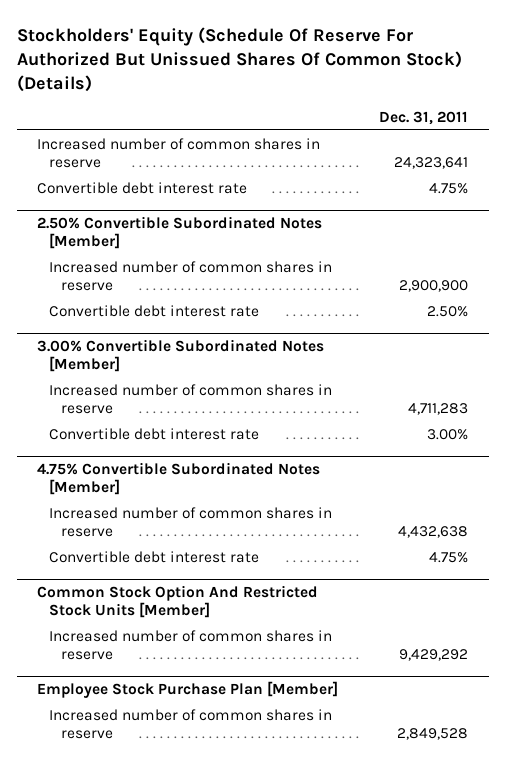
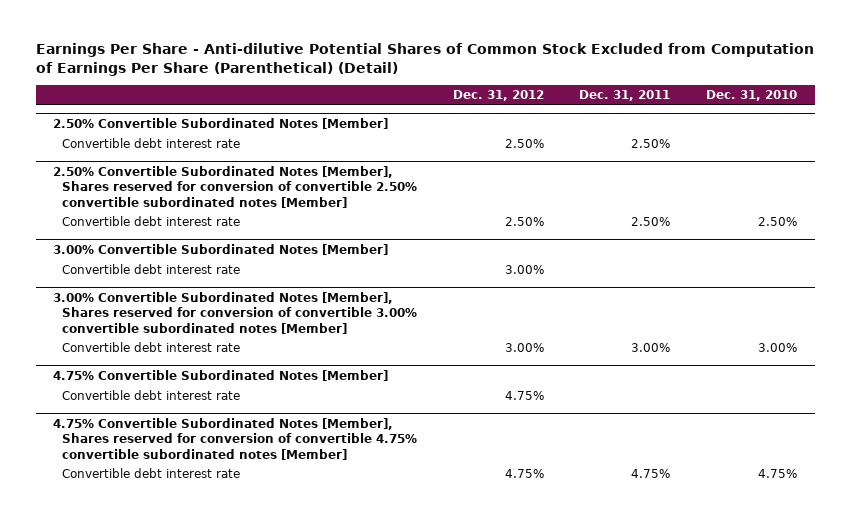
- Stockholders' Equity (Schedule Of Reserve For Authorized But Unissued Shares Of Common Stock) (Details)
+ Earnings Per Share - Anti-dilutive Potential Shares of Common Stock Excluded from Computation of Earnings Per Share (Parenthetical) (Detail)
- | Dec. 31, 2011
+ | Dec. 31, 2012 | Dec. 31, 2011 | Dec. 31, 2010
- Increased number of common shares in reserve | 24,323,641
- Convertible debt interest rate | 4.75%
@ 2.50% Convertible Subordinated Notes [Member]
- Increased number of common shares in reserve | 2,900,900
+ 2.50% Convertible Subordinated Notes [Member], Shares reserved for conversion of convertible 2.50% convertible subordinated notes [Member]
+ Convertible debt interest rate | 2.50% | 2.50% | 2.50%
@ 3.00% Convertible Subordinated Notes [Member]
- Increased number of common shares in reserve | 4,711,283
+ Convertible debt interest rate | 3.00% | |
+ 3.00% Convertible Subordinated Notes [Member], Shares reserved for conversion of convertible 3.00% convertible subordinated notes [Member]
@ 4.75% Convertible Subordinated Notes [Member]
- Increased number of common shares in reserve | 4,432,638
+ Convertible debt interest rate | 4.75% | |
+ 4.75% Convertible Subordinated Notes [Member], Shares reserved for conversion of convertible 4.75% convertible subordinated notes [Member]
- Common Stock Option And Restricted Stock Units [Member]
- Increased number of common shares in reserve | 9,429,292
- Employee Stock Purchase Plan [Member]
- Increased number of common shares in reserve | 2,849,528

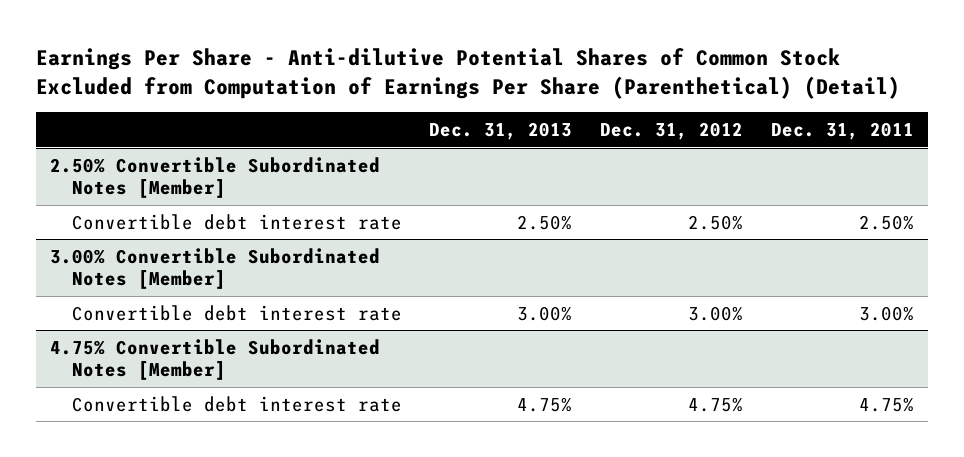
- | Dec. 31, 2012 | Dec. 31, 2011 | Dec. 31, 2010
+ | Dec. 31, 2013 | Dec. 31, 2012 | Dec. 31, 2011
- 2.50% Convertible Subordinated Notes [Member], Shares reserved for conversion of convertible 2.50% convertible subordinated notes [Member]
- Convertible debt interest rate | 2.50% | 2.50% | 2.50%
@ 3.00% Convertible Subordinated Notes [Member]
- Convertible debt interest rate | 3.00% | |
- 3.00% Convertible Subordinated Notes [Member], Shares reserved for conversion of convertible 3.00% convertible subordinated notes [Member]
@ 4.75% Convertible Subordinated Notes [Member]
- Convertible debt interest rate | 4.75% | |
- 4.75% Convertible Subordinated Notes [Member], Shares reserved for conversion of convertible 4.75% convertible subordinated notes [Member]

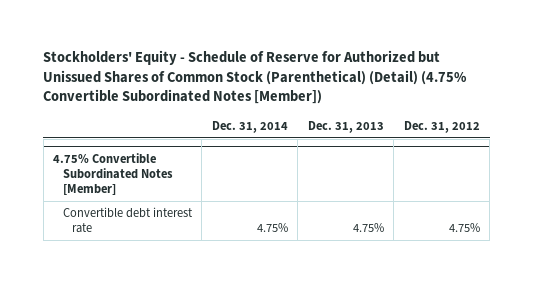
- Earnings Per Share - Anti-dilutive Potential Shares of Common Stock Excluded from Computation of Earnings Per Share (Parenthetical) (Detail)
+ Stockholders' Equity - Schedule of Reserve for Authorized but Unissued Shares of Common Stock (Parenthetical) (Detail) (4.75% Convertible Subordinated Notes [Member])
- | Dec. 31, 2013 | Dec. 31, 2012 | Dec. 31, 2011
+ | Dec. 31, 2014 | Dec. 31, 2013 | Dec. 31, 2012
- 2.50% Convertible Subordinated Notes [Member]
- Convertible debt interest rate | 2.50% | 2.50% | 2.50%
- 3.00% Convertible Subordinated Notes [Member]
- Convertible debt interest rate | 3.00% | 3.00% | 3.00%

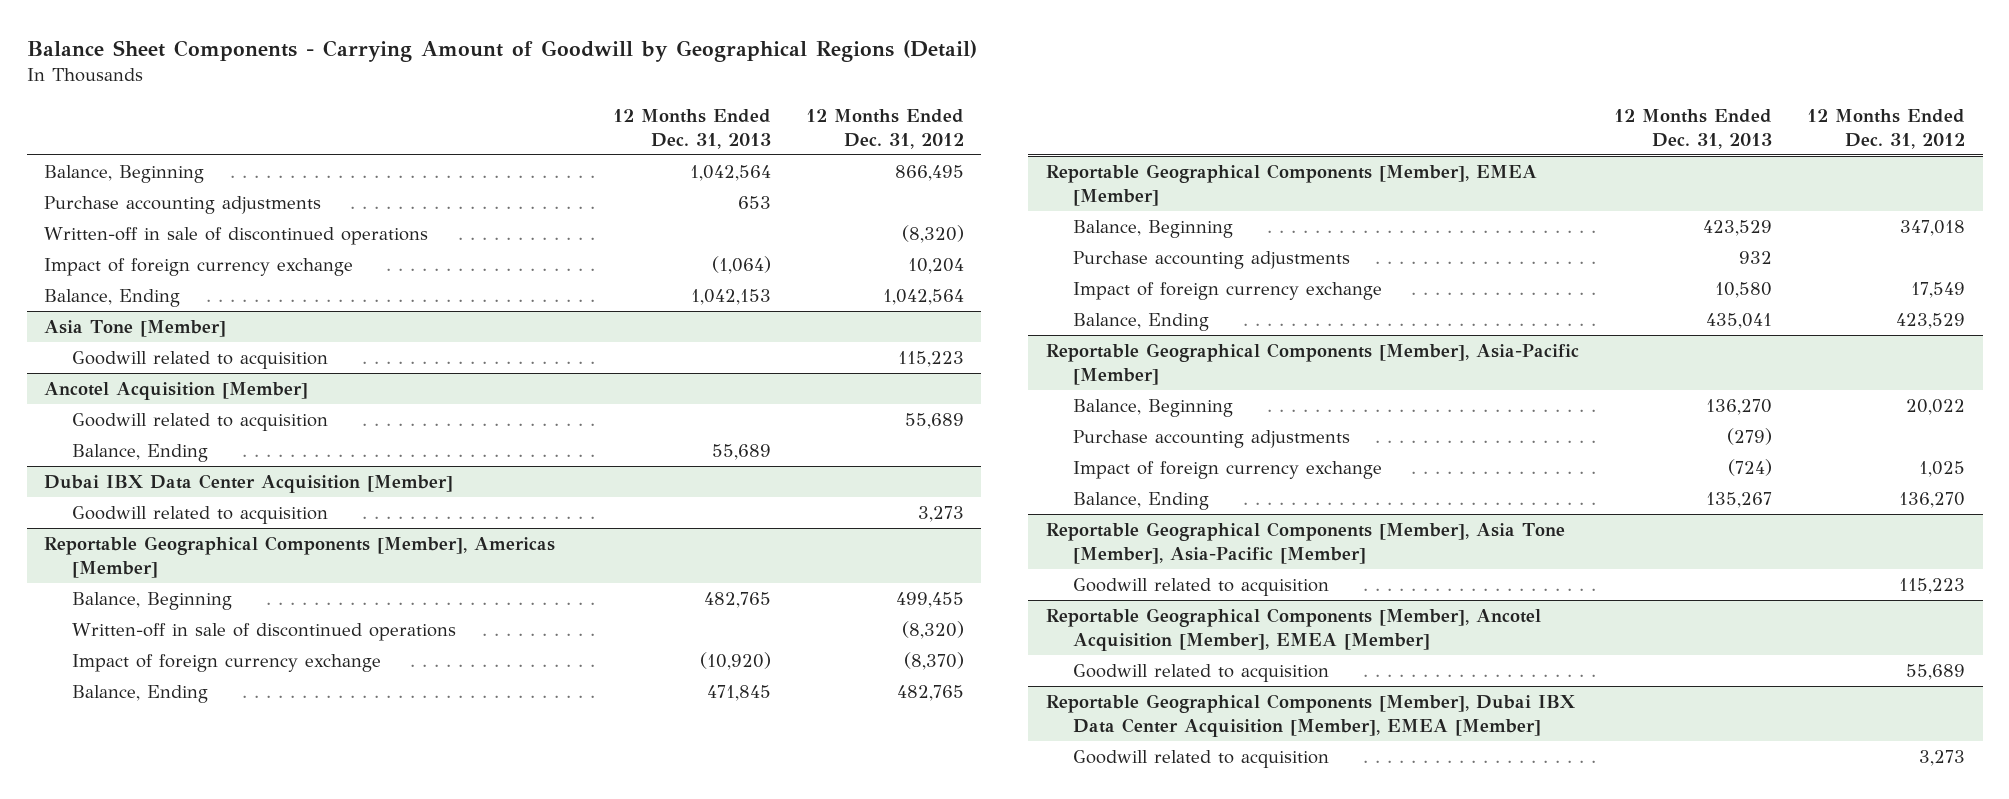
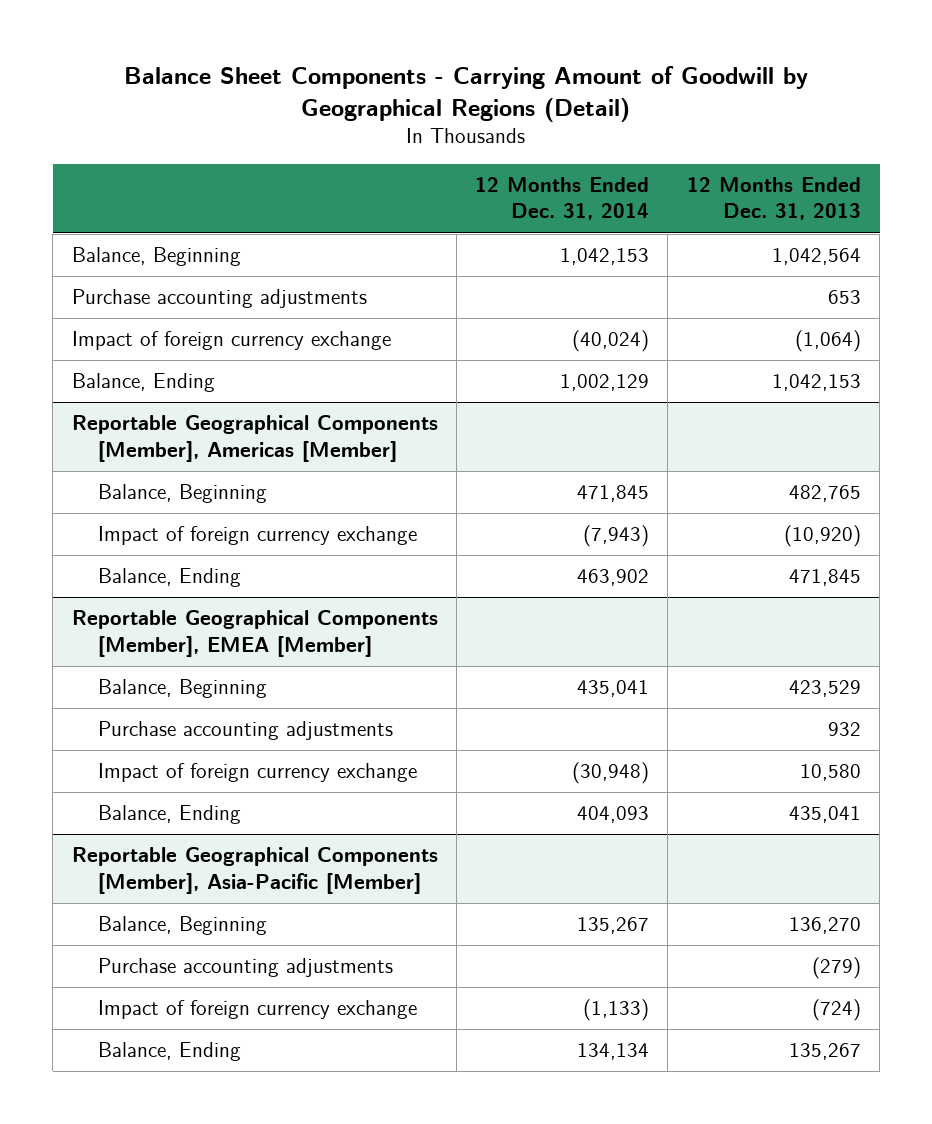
- | 12 Months Ended Dec. 31, 2013 | 12 Months Ended Dec. 31, 2012
+ | 12 Months Ended Dec. 31, 2014 | 12 Months Ended Dec. 31, 2013
- Written-off in sale of discontinued operations | | (8,320)
- Asia Tone [Member]
- Goodwill related to acquisition | | 115,223
- Ancotel Acquisition [Member]
- Goodwill related to acquisition | | 55,689
- Balance, Ending | 55,689 |
- Dubai IBX Data Center Acquisition [Member]
- Goodwill related to acquisition | | 3,273
@ Reportable Geographical Components [Member], Americas [Member]
- Written-off in sale of discontinued operations | | (8,320)
- Reportable Geographical Components [Member], Asia Tone [Member], Asia-Pacific [Member]
- Goodwill related to acquisition | | 115,223
- Reportable Geographical Components [Member], Ancotel Acquisition [Member], EMEA [Member]
- Goodwill related to acquisition | | 55,689
- Reportable Geographical Components [Member], Dubai IBX Data Center Acquisition [Member], EMEA [Member]
- Goodwill related to acquisition | | 3,273

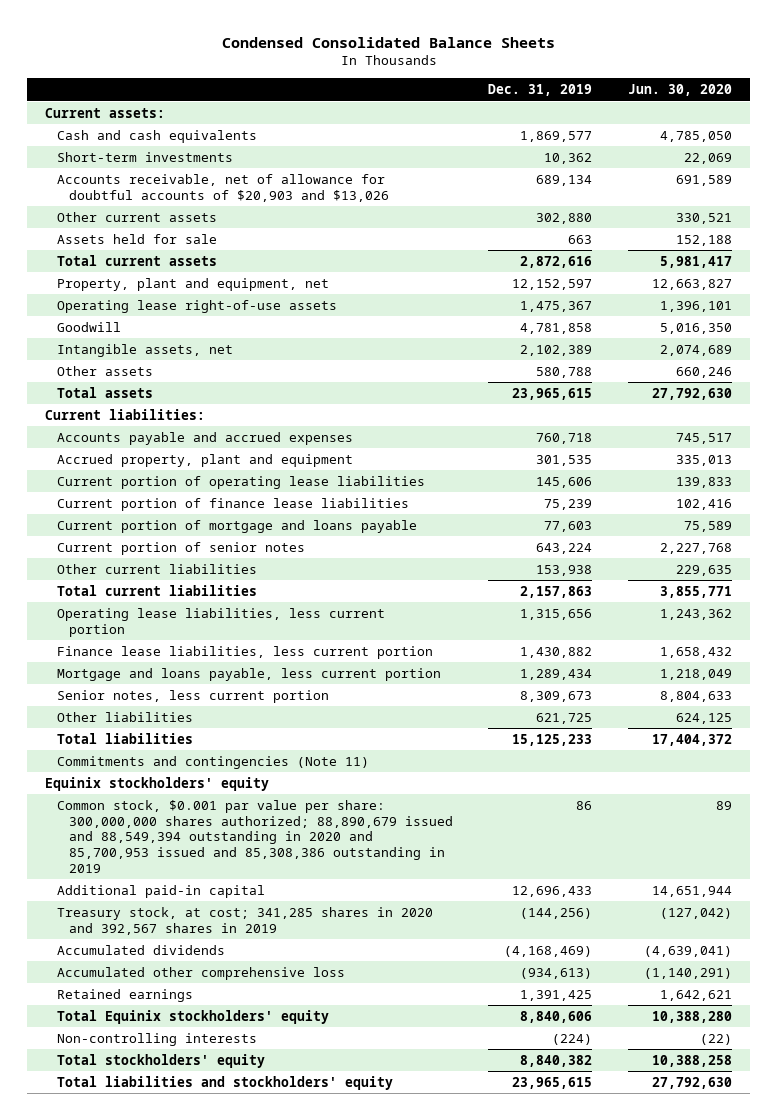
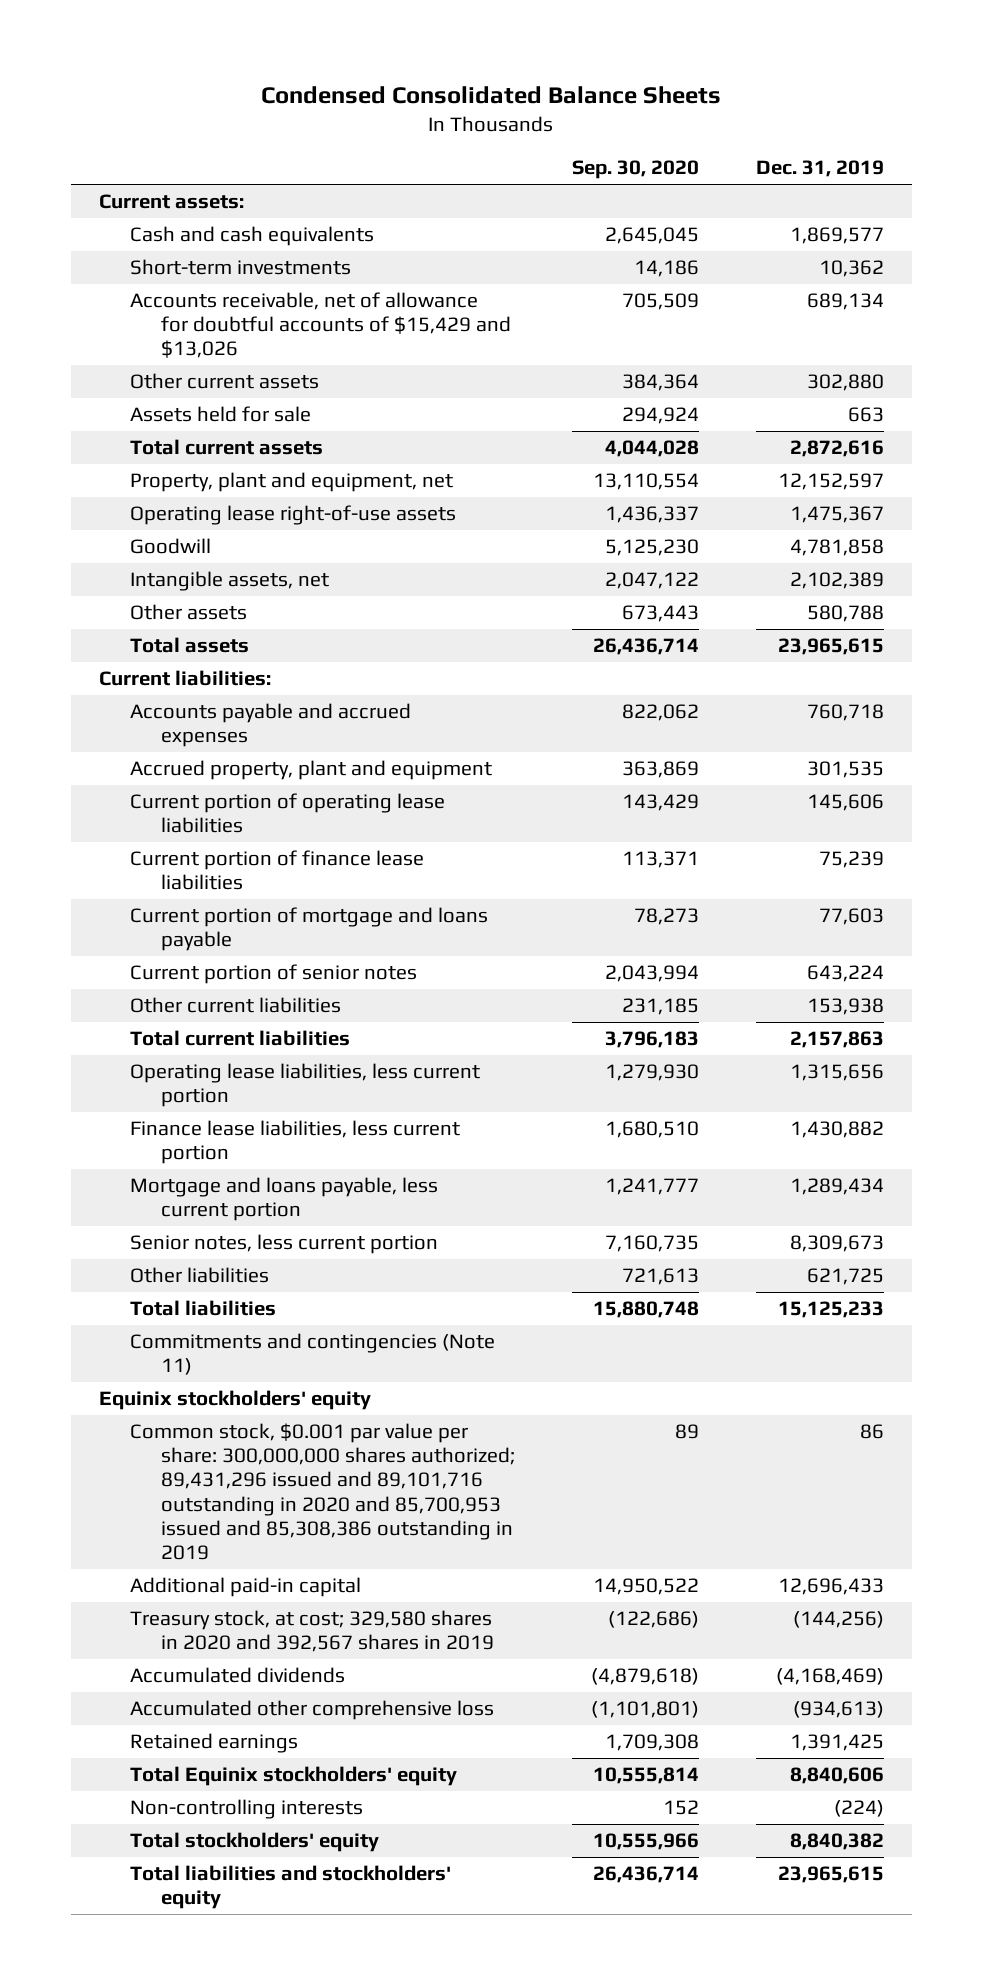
- | Dec. 31, 2019 | Jun. 30, 2020
+ | Sep. 30, 2020 | Dec. 31, 2019
- Accounts receivable, net of allowance for doubtful accounts of $20,903 and $13,026 | 689,134 | 691,589
+ Accounts receivable, net of allowance for doubtful accounts of $15,429 and $13,026 | 705,509 | 689,134
- Common stock, $0.001 par value per share: 300,000,000 shares authorized; 88,890,679 issued and 88,549,394 outstanding in 2020 and 85,700,953 issued and 85,308,386 outstanding in 2019 | 86 | 89
+ Common stock, $0.001 par value per share: 300,000,000 shares authorized; 89,431,296 issued and 89,101,716 outstanding in 2020 and 85,700,953 issued and 85,308,386 outstanding in 2019 | 89 | 86
- Treasury stock, at cost; 341,285 shares in 2020 and 392,567 shares in 2019 | (144,256) | (127,042)
+ Treasury stock, at cost; 329,580 shares in 2020 and 392,567 shares in 2019 | (122,686) | (144,256)

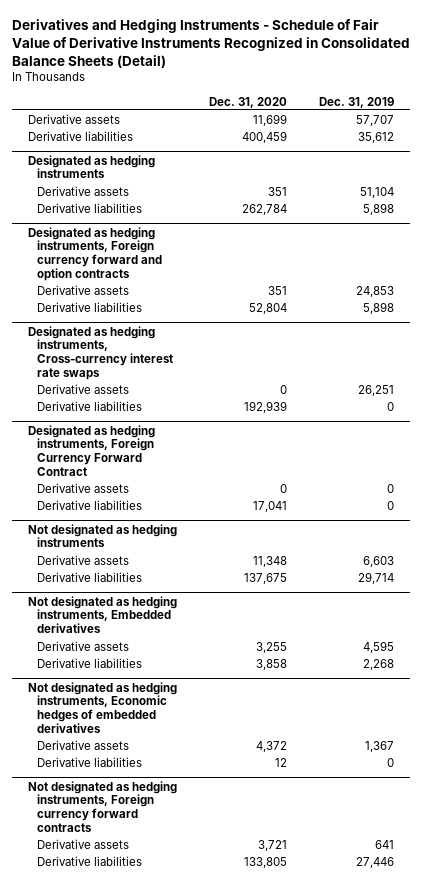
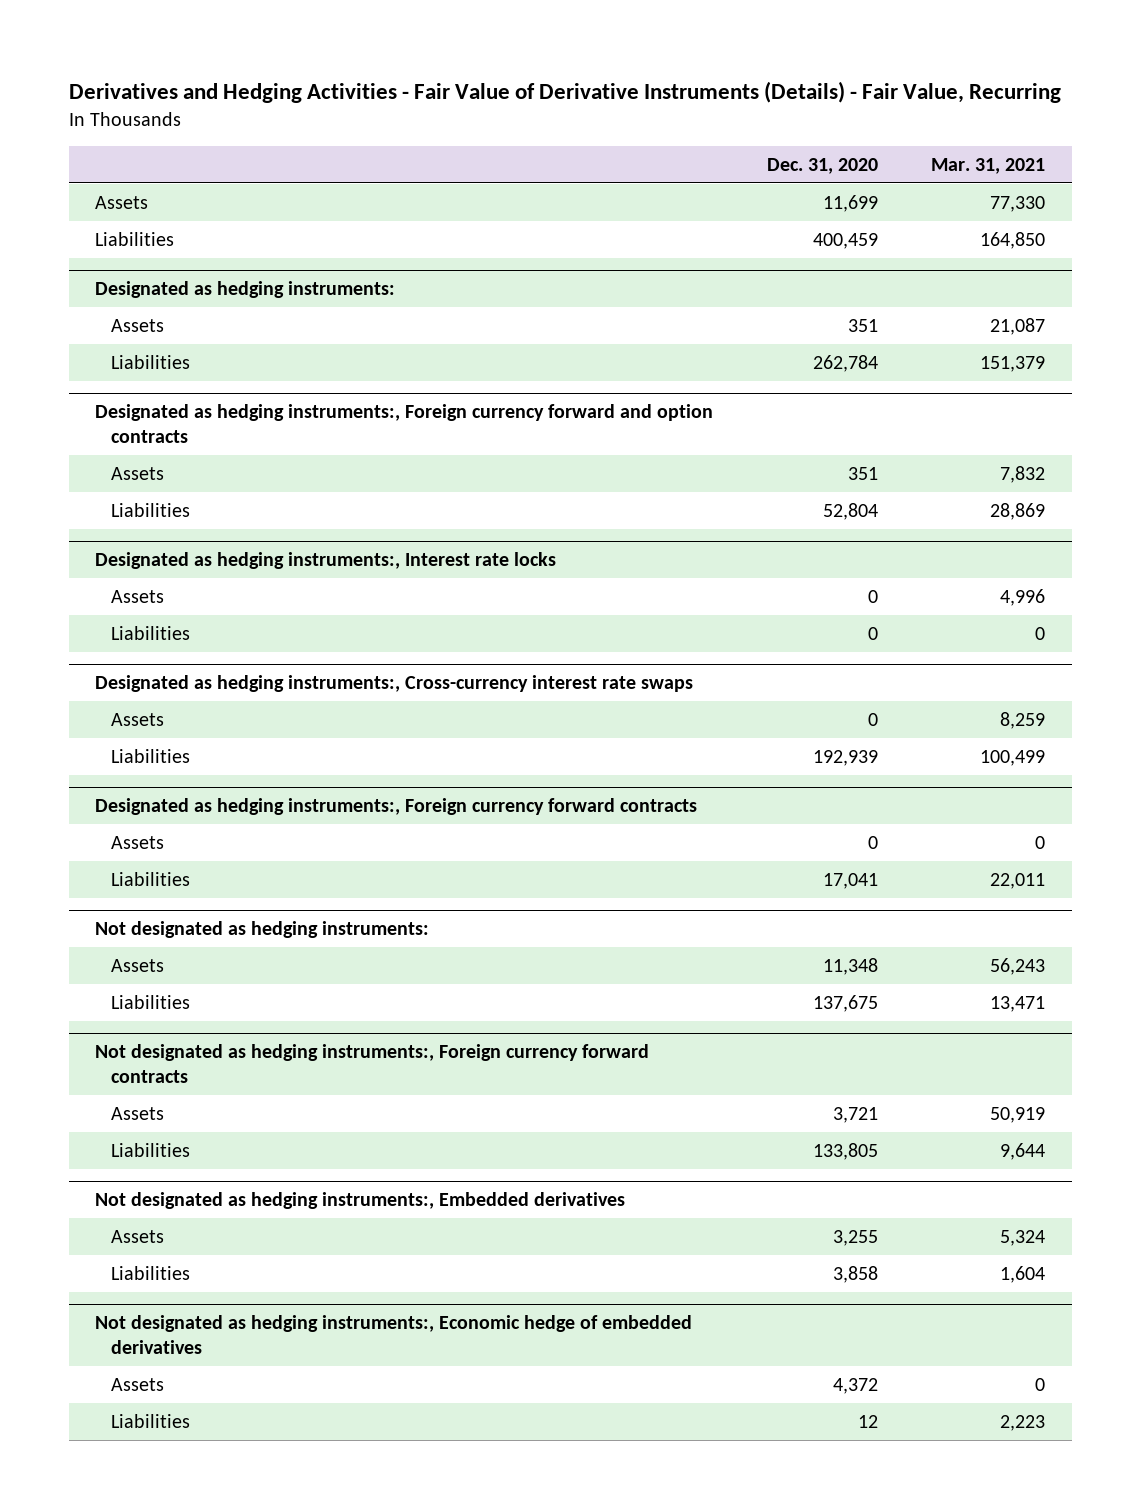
- Derivatives and Hedging Instruments - Schedule of Fair Value of Derivative Instruments Recognized in Consolidated Balance Sheets (Detail)
+ Derivatives and Hedging Activities - Fair Value of Derivative Instruments (Details) - Fair Value, Recurring
- | Dec. 31, 2020 | Dec. 31, 2019
+ | Dec. 31, 2020 | Mar. 31, 2021
- Derivative assets | 11,699 | 57,707
- Derivative liabilities | 400,459 | 35,612
- Designated as hedging instruments
- Derivative assets | 351 | 51,104
- Derivative liabilities | 262,784 | 5,898
- Designated as hedging instruments, Foreign currency forward and option contracts
- Derivative assets | 351 | 24,853
- Derivative liabilities | 52,804 | 5,898
- Designated as hedging instruments, Cross-currency interest rate swaps
- Derivative assets | 0 | 26,251
- Derivative liabilities | 192,939 | 0
- Designated as hedging instruments, Foreign Currency Forward Contract
- Derivative assets | 0 | 0
- Derivative liabilities | 17,041 | 0
- Not designated as hedging instruments
- Derivative assets | 11,348 | 6,603
- Derivative liabilities | 137,675 | 29,714
- Not designated as hedging instruments, Embedded derivatives
- Derivative assets | 3,255 | 4,595
- Derivative liabilities | 3,858 | 2,268
- Not designated as hedging instruments, Economic hedges of embedded derivatives
- Derivative assets | 4,372 | 1,367
- Derivative liabilities | 12 | 0
- Not designated as hedging instruments, Foreign currency forward contracts
- Derivative assets | 3,721 | 641
- Derivative liabilities | 133,805 | 27,446
+ Assets | 11,699 | 77,330
+ Liabilities | 400,459 | 164,850
+ Designated as hedging instruments:
+ Assets | 351 | 21,087
+ Liabilities | 262,784 | 151,379
+ Designated as hedging instruments:, Foreign currency forward and option contracts
+ Assets | 351 | 7,832
+ Liabilities | 52,804 | 28,869
+ Designated as hedging instruments:, Interest rate locks
+ Assets | 0 | 4,996
+ Liabilities | 0 | 0
+ Designated as hedging instruments:, Cross-currency interest rate swaps
+ Assets | 0 | 8,259
+ Liabilities | 192,939 | 100,499
+ Designated as hedging instruments:, Foreign currency forward contracts
+ Assets | 0 | 0
+ Liabilities | 17,041 | 22,011
+ Not designated as hedging instruments:
+ Assets | 11,348 | 56,243
+ Liabilities | 137,675 | 13,471
+ Not designated as hedging instruments:, Foreign currency forward contracts
+ Assets | 3,721 | 50,919
+ Liabilities | 133,805 | 9,644
+ Not designated as hedging instruments:, Embedded derivatives
+ Assets | 3,255 | 5,324
+ Liabilities | 3,858 | 1,604
+ Not designated as hedging instruments:, Economic hedge of embedded derivatives
+ Assets | 4,372 | 0
+ Liabilities | 12 | 2,223

